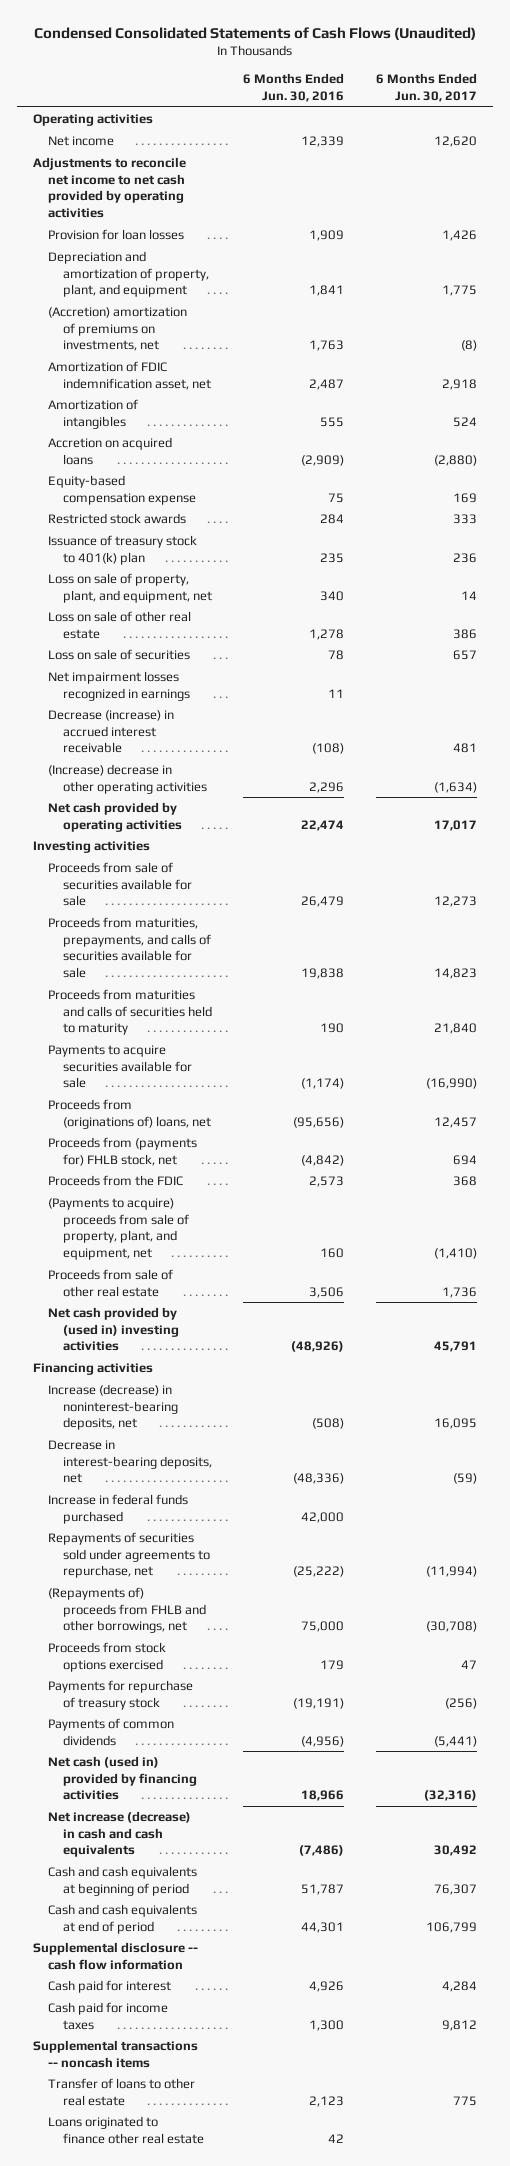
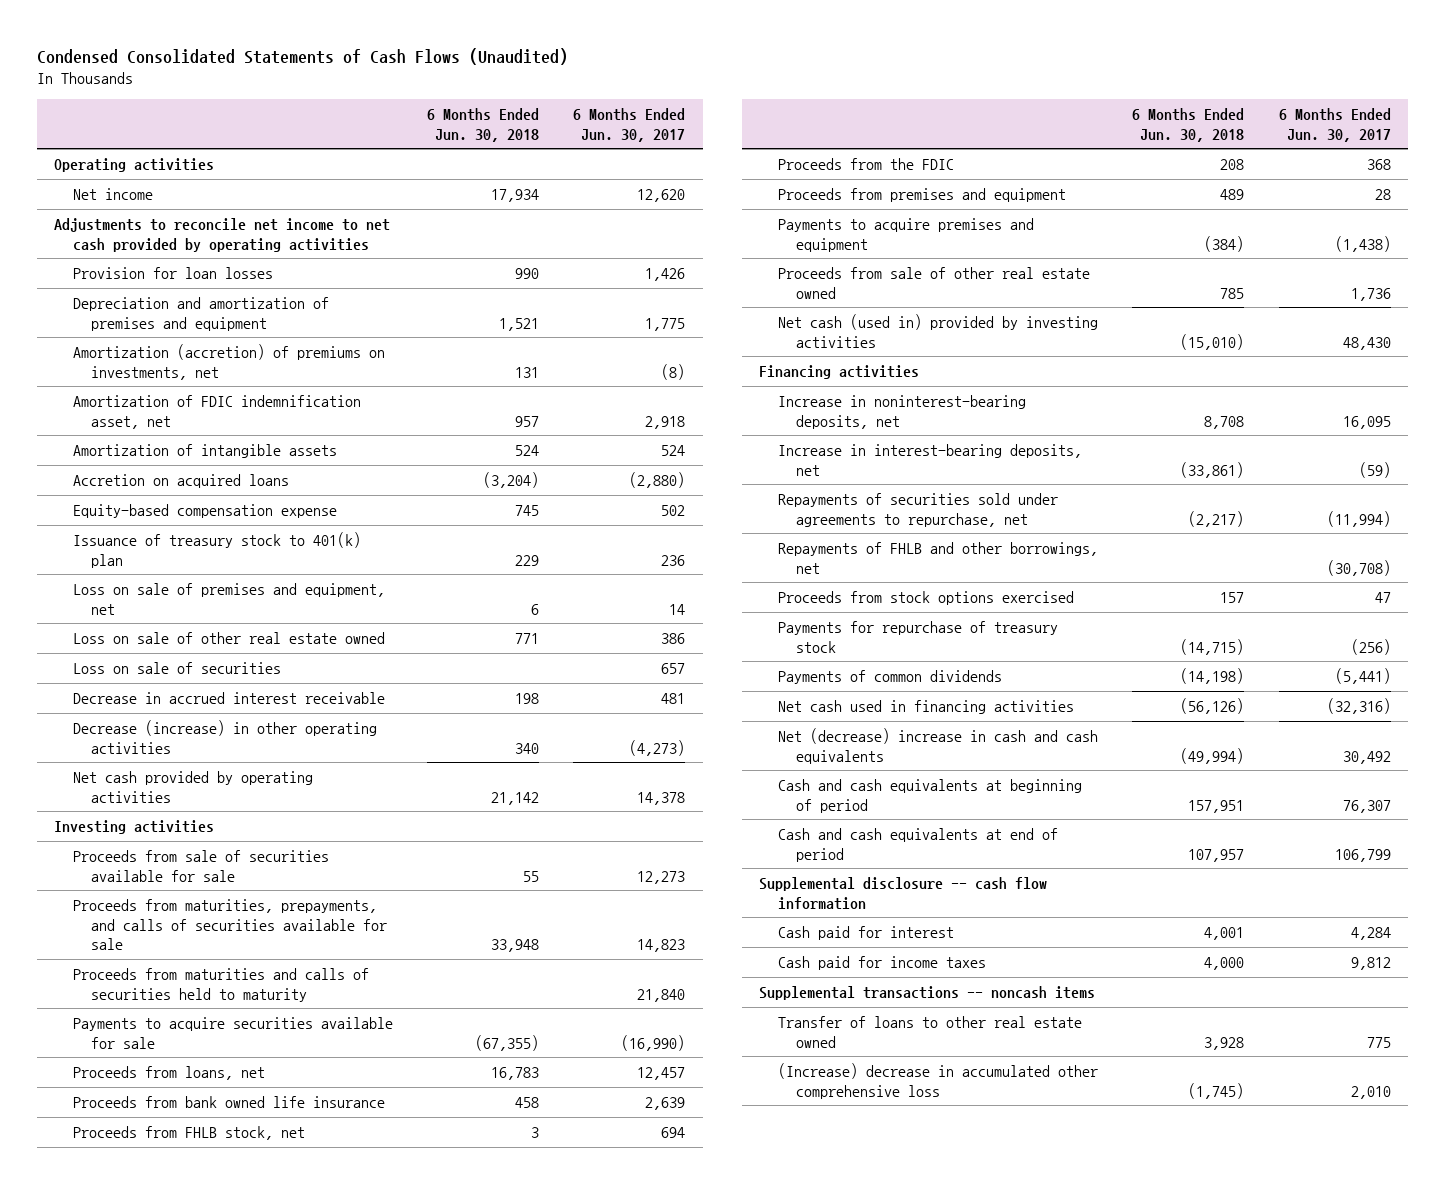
- | 6 Months Ended Jun. 30, 2016 | 6 Months Ended Jun. 30, 2017
+ | 6 Months Ended Jun. 30, 2018 | 6 Months Ended Jun. 30, 2017
- Depreciation and amortization of property, plant, and equipment | 1,841 | 1,775
- (Accretion) amortization of premiums on investments, net | 1,763 | (8)
+ Depreciation and amortization of premises and equipment | 1,521 | 1,775
+ Amortization (accretion) of premiums on investments, net | 131 | (8)
- Amortization of intangibles | 555 | 524
+ Amortization of intangible assets | 524 | 524
- Equity-based compensation expense | 75 | 169
- Restricted stock awards | 284 | 333
+ Equity-based compensation expense | 745 | 502
- Loss on sale of property, plant, and equipment, net | 340 | 14
- Loss on sale of other real estate | 1,278 | 386
+ Loss on sale of premises and equipment, net | 6 | 14
+ Loss on sale of other real estate owned | 771 | 386
- Net impairment losses recognized in earnings | 11 |
- Decrease (increase) in accrued interest receivable | (108) | 481
- (Increase) decrease in other operating activities | 2,296 | (1,634)
- Net cash provided by operating activities | 22,474 | 17,017
+ Decrease in accrued interest receivable | 198 | 481
+ Decrease (increase) in other operating activities | 340 | (4,273)
+ Net cash provided by operating activities | 21,142 | 14,378
- Proceeds from (originations of) loans, net | (95,656) | 12,457
- Proceeds from (payments for) FHLB stock, net | (4,842) | 694
+ Proceeds from loans, net | 16,783 | 12,457
+ Proceeds from bank owned life insurance | 458 | 2,639
+ Proceeds from FHLB stock, net | 3 | 694
- (Payments to acquire) proceeds from sale of property, plant, and equipment, net | 160 | (1,410)
- Proceeds from sale of other real estate | 3,506 | 1,736
- Net cash provided by (used in) investing activities | (48,926) | 45,791
+ Proceeds from premises and equipment | 489 | 28
+ Payments to acquire premises and equipment | (384) | (1,438)
+ Proceeds from sale of other real estate owned | 785 | 1,736
+ Net cash (used in) provided by investing activities | (15,010) | 48,430
- Increase (decrease) in noninterest-bearing deposits, net | (508) | 16,095
- Decrease in interest-bearing deposits, net | (48,336) | (59)
- Increase in federal funds purchased | 42,000 |
+ Increase in noninterest-bearing deposits, net | 8,708 | 16,095
+ Increase in interest-bearing deposits, net | (33,861) | (59)
- (Repayments of) proceeds from FHLB and other borrowings, net | 75,000 | (30,708)
+ Repayments of FHLB and other borrowings, net | | (30,708)
- Net cash (used in) provided by financing activities | 18,966 | (32,316)
- Net increase (decrease) in cash and cash equivalents | (7,486) | 30,492
+ Net cash used in financing activities | (56,126) | (32,316)
+ Net (decrease) increase in cash and cash equivalents | (49,994) | 30,492
- Transfer of loans to other real estate | 2,123 | 775
- Loans originated to finance other real estate | 42 |
+ Transfer of loans to other real estate owned | 3,928 | 775
+ (Increase) decrease in accumulated other comprehensive loss | (1,745) | 2,010

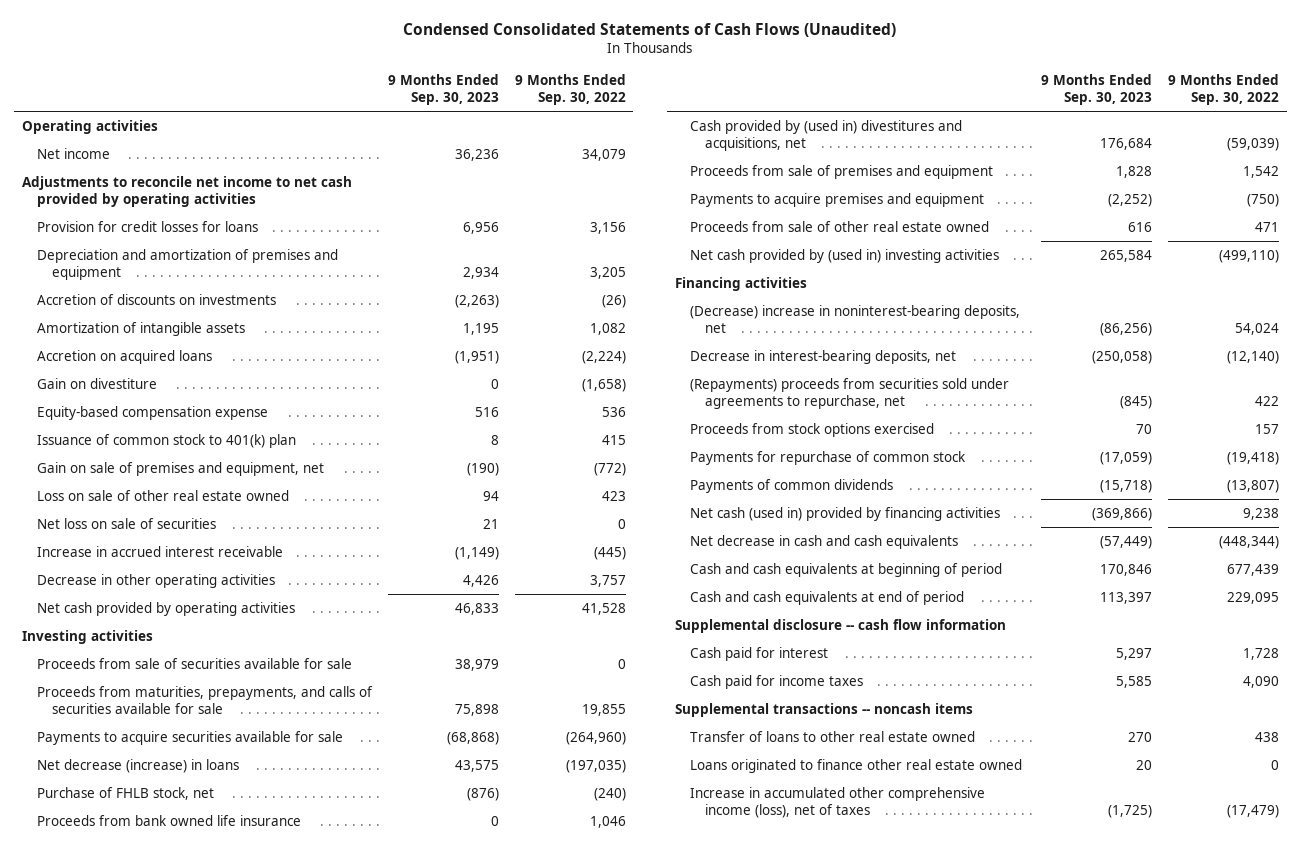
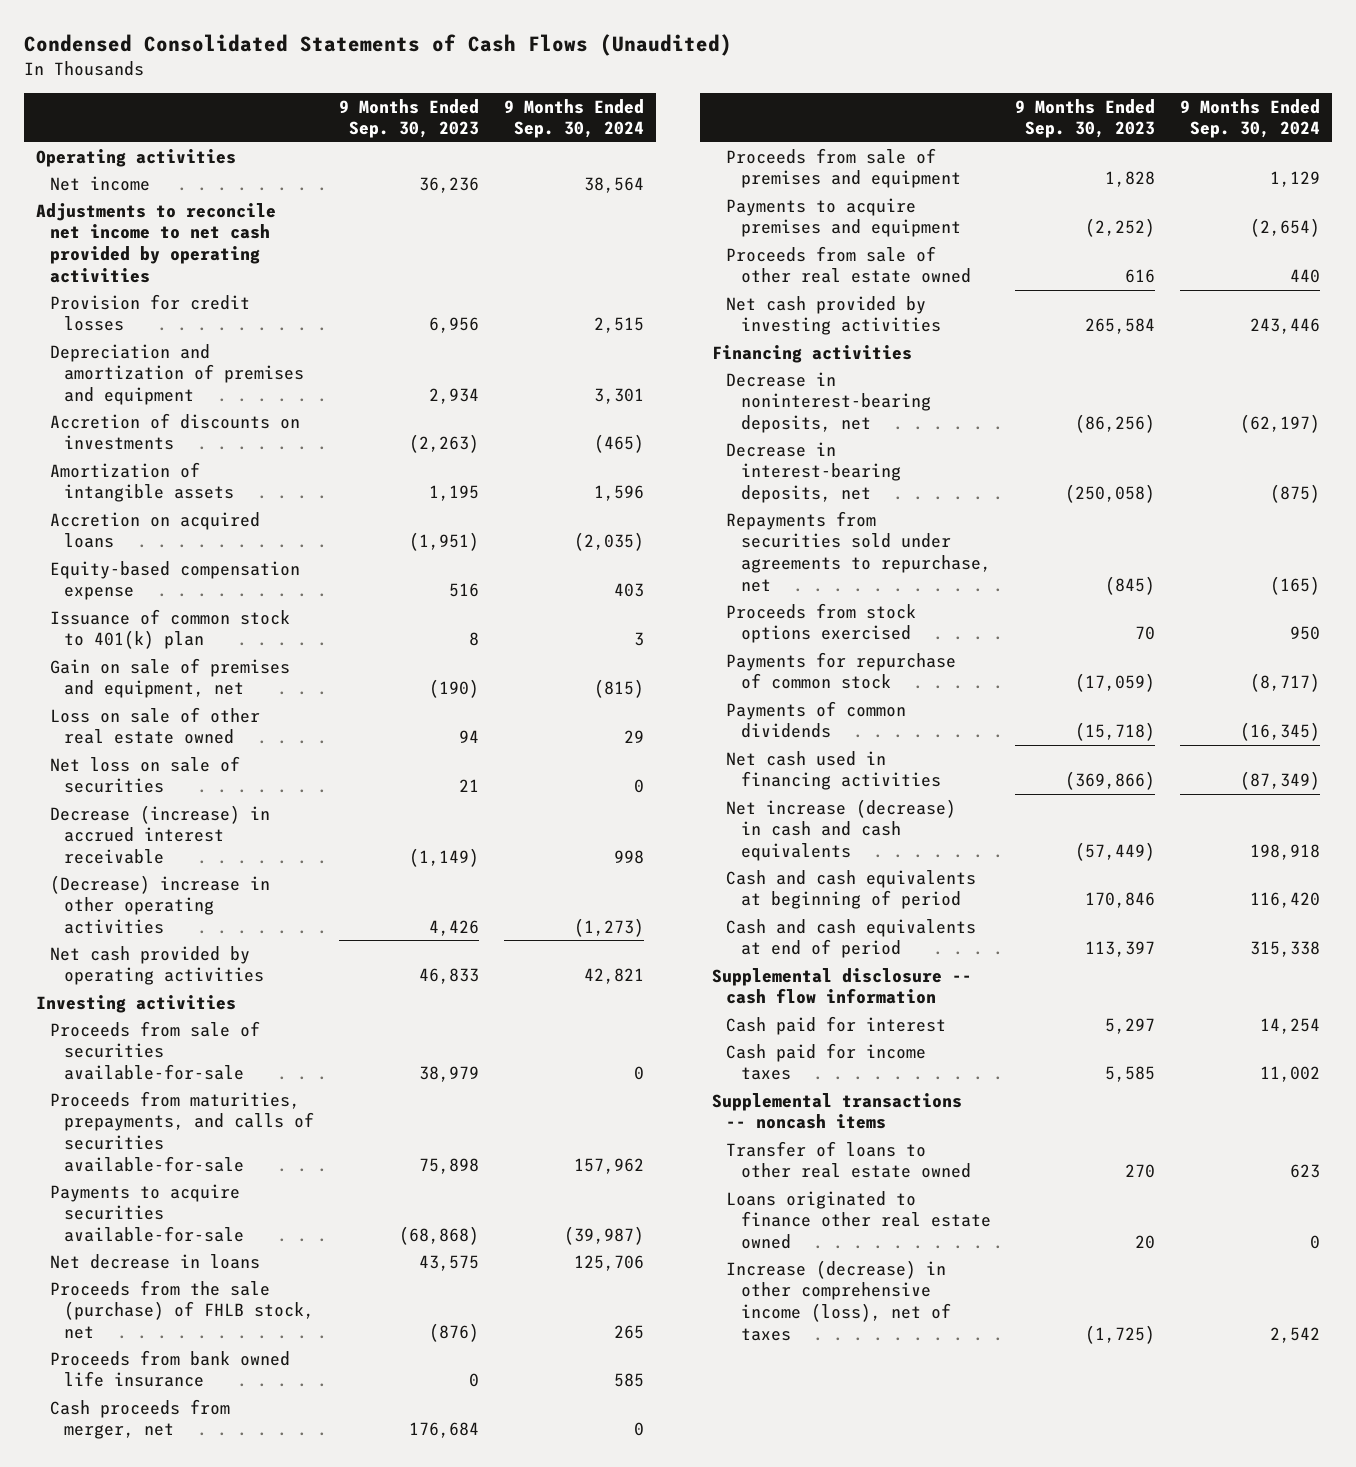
- | 9 Months Ended Sep. 30, 2023 | 9 Months Ended Sep. 30, 2022
+ | 9 Months Ended Sep. 30, 2023 | 9 Months Ended Sep. 30, 2024
- Provision for credit losses for loans | 6,956 | 3,156
+ Provision for credit losses | 6,956 | 2,515
- Gain on divestiture | 0 | (1,658)
- Increase in accrued interest receivable | (1,149) | (445)
- Decrease in other operating activities | 4,426 | 3,757
+ Decrease (increase) in accrued interest receivable | (1,149) | 998
+ (Decrease) increase in other operating activities | 4,426 | (1,273)
- Proceeds from sale of securities available for sale | 38,979 | 0
- Proceeds from maturities, prepayments, and calls of securities available for sale | 75,898 | 19,855
- Payments to acquire securities available for sale | (68,868) | (264,960)
- Net decrease (increase) in loans | 43,575 | (197,035)
- Purchase of FHLB stock, net | (876) | (240)
+ Proceeds from sale of securities available-for-sale | 38,979 | 0
+ Proceeds from maturities, prepayments, and calls of securities available-for-sale | 75,898 | 157,962
+ Payments to acquire securities available-for-sale | (68,868) | (39,987)
+ Net decrease in loans | 43,575 | 125,706
+ Proceeds from the sale (purchase) of FHLB stock, net | (876) | 265
- Cash provided by (used in) divestitures and acquisitions, net | 176,684 | (59,039)
+ Cash proceeds from merger, net | 176,684 | 0
- Net cash provided by (used in) investing activities | 265,584 | (499,110)
+ Net cash provided by investing activities | 265,584 | 243,446
- (Decrease) increase in noninterest-bearing deposits, net | (86,256) | 54,024
+ Decrease in noninterest-bearing deposits, net | (86,256) | (62,197)
- (Repayments) proceeds from securities sold under agreements to repurchase, net | (845) | 422
+ Repayments from securities sold under agreements to repurchase, net | (845) | (165)
- Net cash (used in) provided by financing activities | (369,866) | 9,238
- Net decrease in cash and cash equivalents | (57,449) | (448,344)
+ Net cash used in financing activities | (369,866) | (87,349)
+ Net increase (decrease) in cash and cash equivalents | (57,449) | 198,918
- Increase in accumulated other comprehensive income (loss), net of taxes | (1,725) | (17,479)
+ Increase (decrease) in other comprehensive income (loss), net of taxes | (1,725) | 2,542

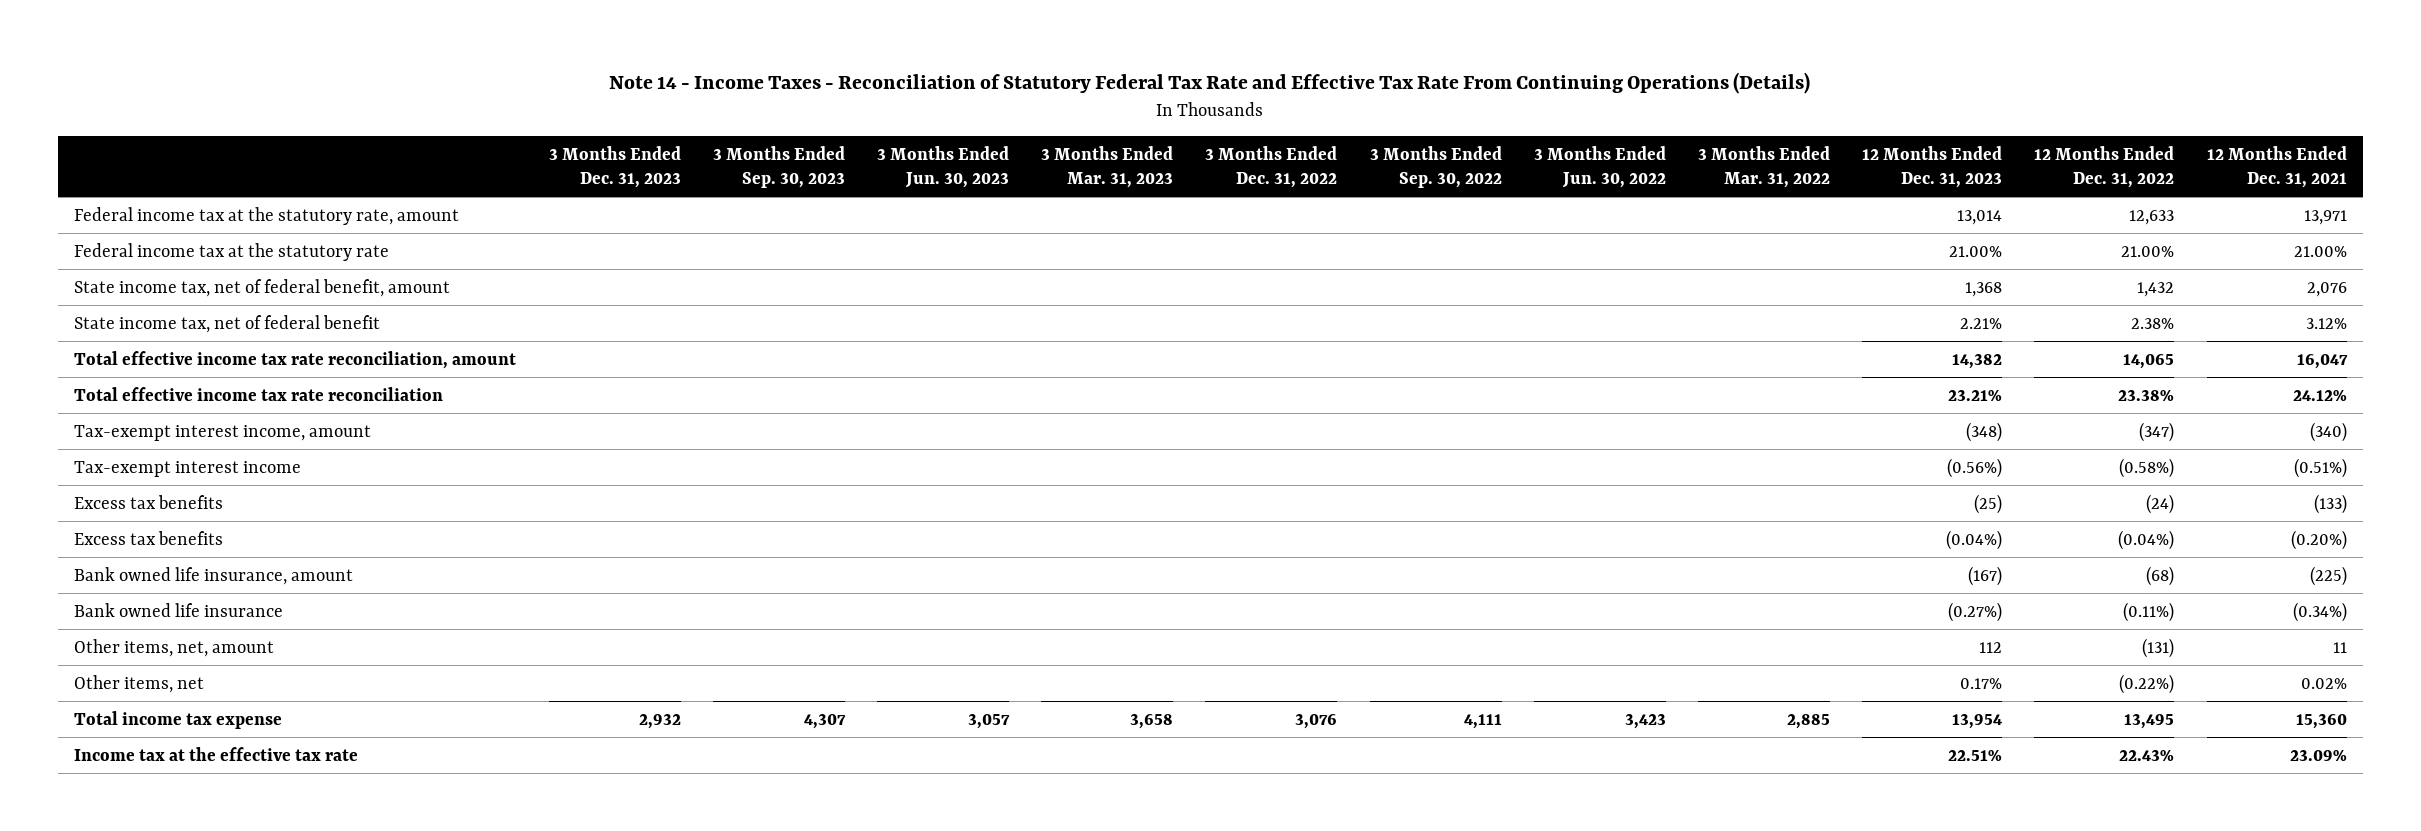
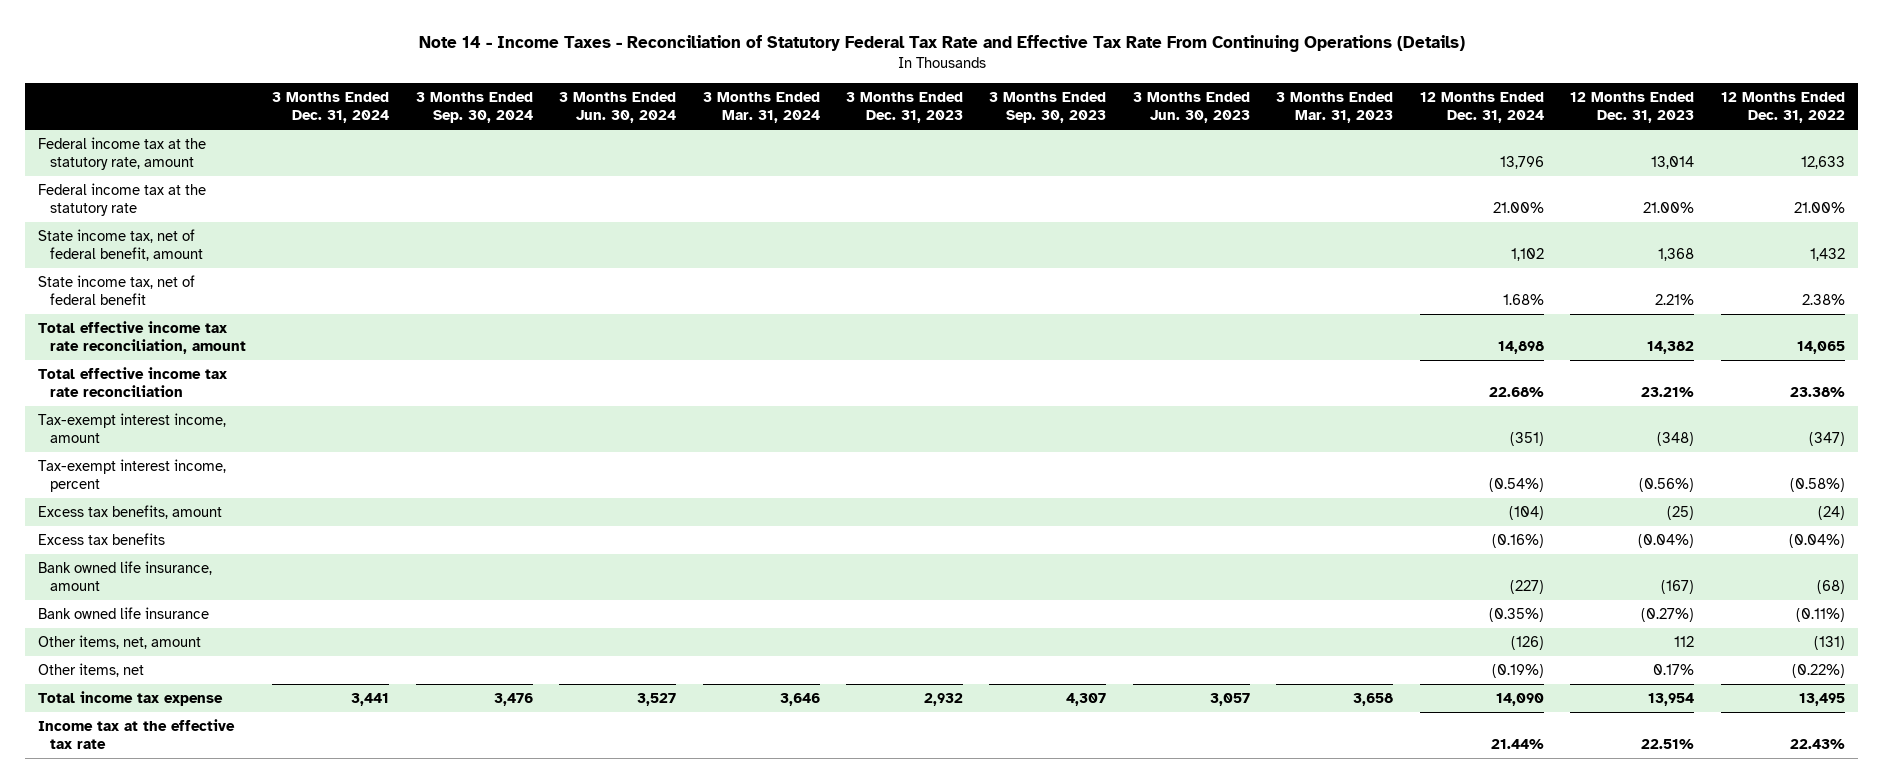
- | 3 Months Ended Dec. 31, 2023 | 3 Months Ended Sep. 30, 2023 | 3 Months Ended Jun. 30, 2023 | 3 Months Ended Mar. 31, 2023 | 3 Months Ended Dec. 31, 2022 | 3 Months Ended Sep. 30, 2022 | 3 Months Ended Jun. 30, 2022 | 3 Months Ended Mar. 31, 2022 | 12 Months Ended Dec. 31, 2023 | 12 Months Ended Dec. 31, 2022 | 12 Months Ended Dec. 31, 2021
+ | 3 Months Ended Dec. 31, 2024 | 3 Months Ended Sep. 30, 2024 | 3 Months Ended Jun. 30, 2024 | 3 Months Ended Mar. 31, 2024 | 3 Months Ended Dec. 31, 2023 | 3 Months Ended Sep. 30, 2023 | 3 Months Ended Jun. 30, 2023 | 3 Months Ended Mar. 31, 2023 | 12 Months Ended Dec. 31, 2024 | 12 Months Ended Dec. 31, 2023 | 12 Months Ended Dec. 31, 2022
- Tax-exempt interest income | | | | | | | | | (0.56%) | (0.58%) | (0.51%)
- Excess tax benefits | | | | | | | | | (25) | (24) | (133)
+ Tax-exempt interest income, percent | | | | | | | | | (0.54%) | (0.56%) | (0.58%)
+ Excess tax benefits, amount | | | | | | | | | (104) | (25) | (24)

